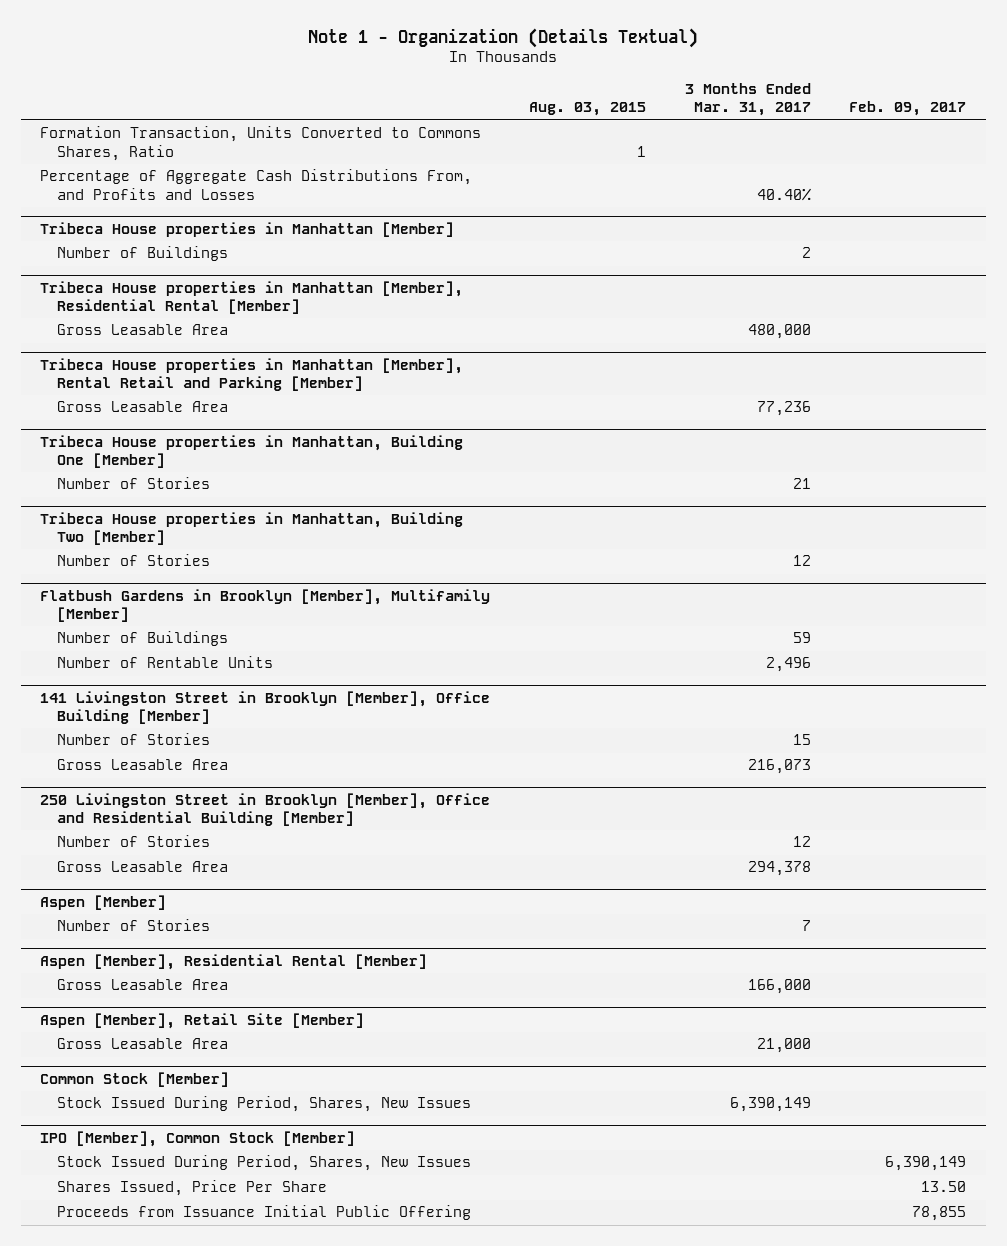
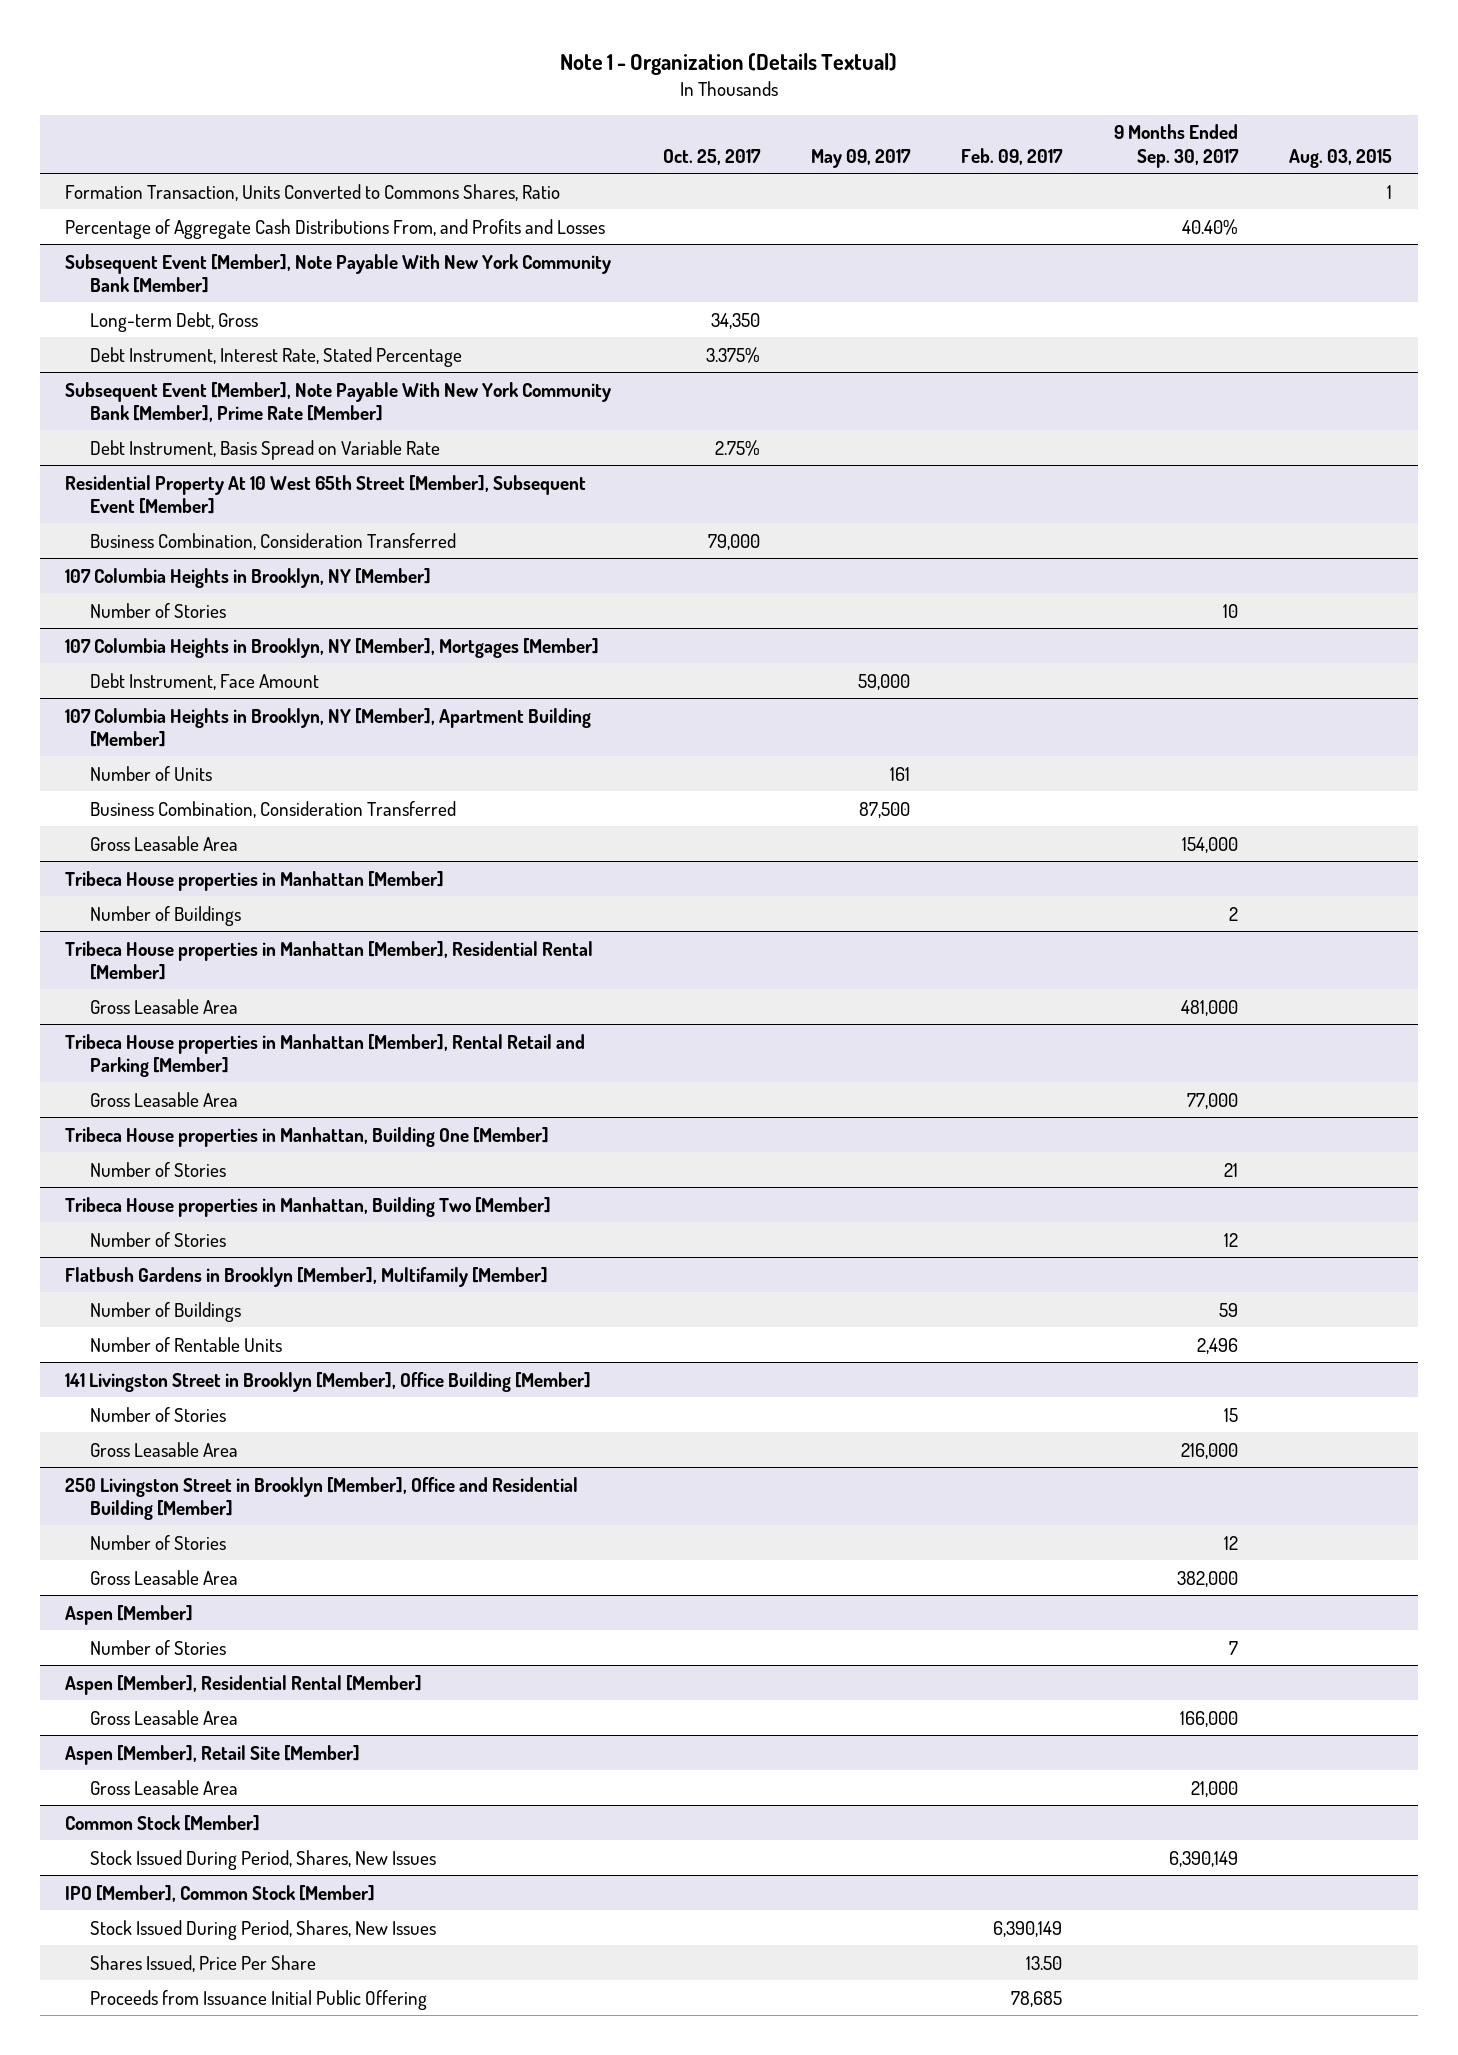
- | Aug. 03, 2015 | 3 Months Ended Mar. 31, 2017 | Feb. 09, 2017
+ | Oct. 25, 2017 | May 09, 2017 | Feb. 09, 2017 | 9 Months Ended Sep. 30, 2017 | Aug. 03, 2015
+ Subsequent Event [Member], Note Payable With New York Community Bank [Member]
+ Long-term Debt, Gross | 34,350 | | | |
+ Debt Instrument, Interest Rate, Stated Percentage | 3.375% | | | |
+ Subsequent Event [Member], Note Payable With New York Community Bank [Member], Prime Rate [Member]
+ Debt Instrument, Basis Spread on Variable Rate | 2.75% | | | |
+ Residential Property At 10 West 65th Street [Member], Subsequent Event [Member]
+ Business Combination, Consideration Transferred | 79,000 | | | |
+ 107 Columbia Heights in Brooklyn, NY [Member]
+ Number of Stories | | | | 10 |
+ 107 Columbia Heights in Brooklyn, NY [Member], Mortgages [Member]
+ Debt Instrument, Face Amount | | 59,000 | | |
+ 107 Columbia Heights in Brooklyn, NY [Member], Apartment Building [Member]
+ Number of Units | | 161 | | |
+ Business Combination, Consideration Transferred | | 87,500 | | |
+ Gross Leasable Area | | | | 154,000 |
@ IPO [Member], Common Stock [Member]
- Proceeds from Issuance Initial Public Offering | | | 78,855
+ Proceeds from Issuance Initial Public Offering | | | 78,685 | |

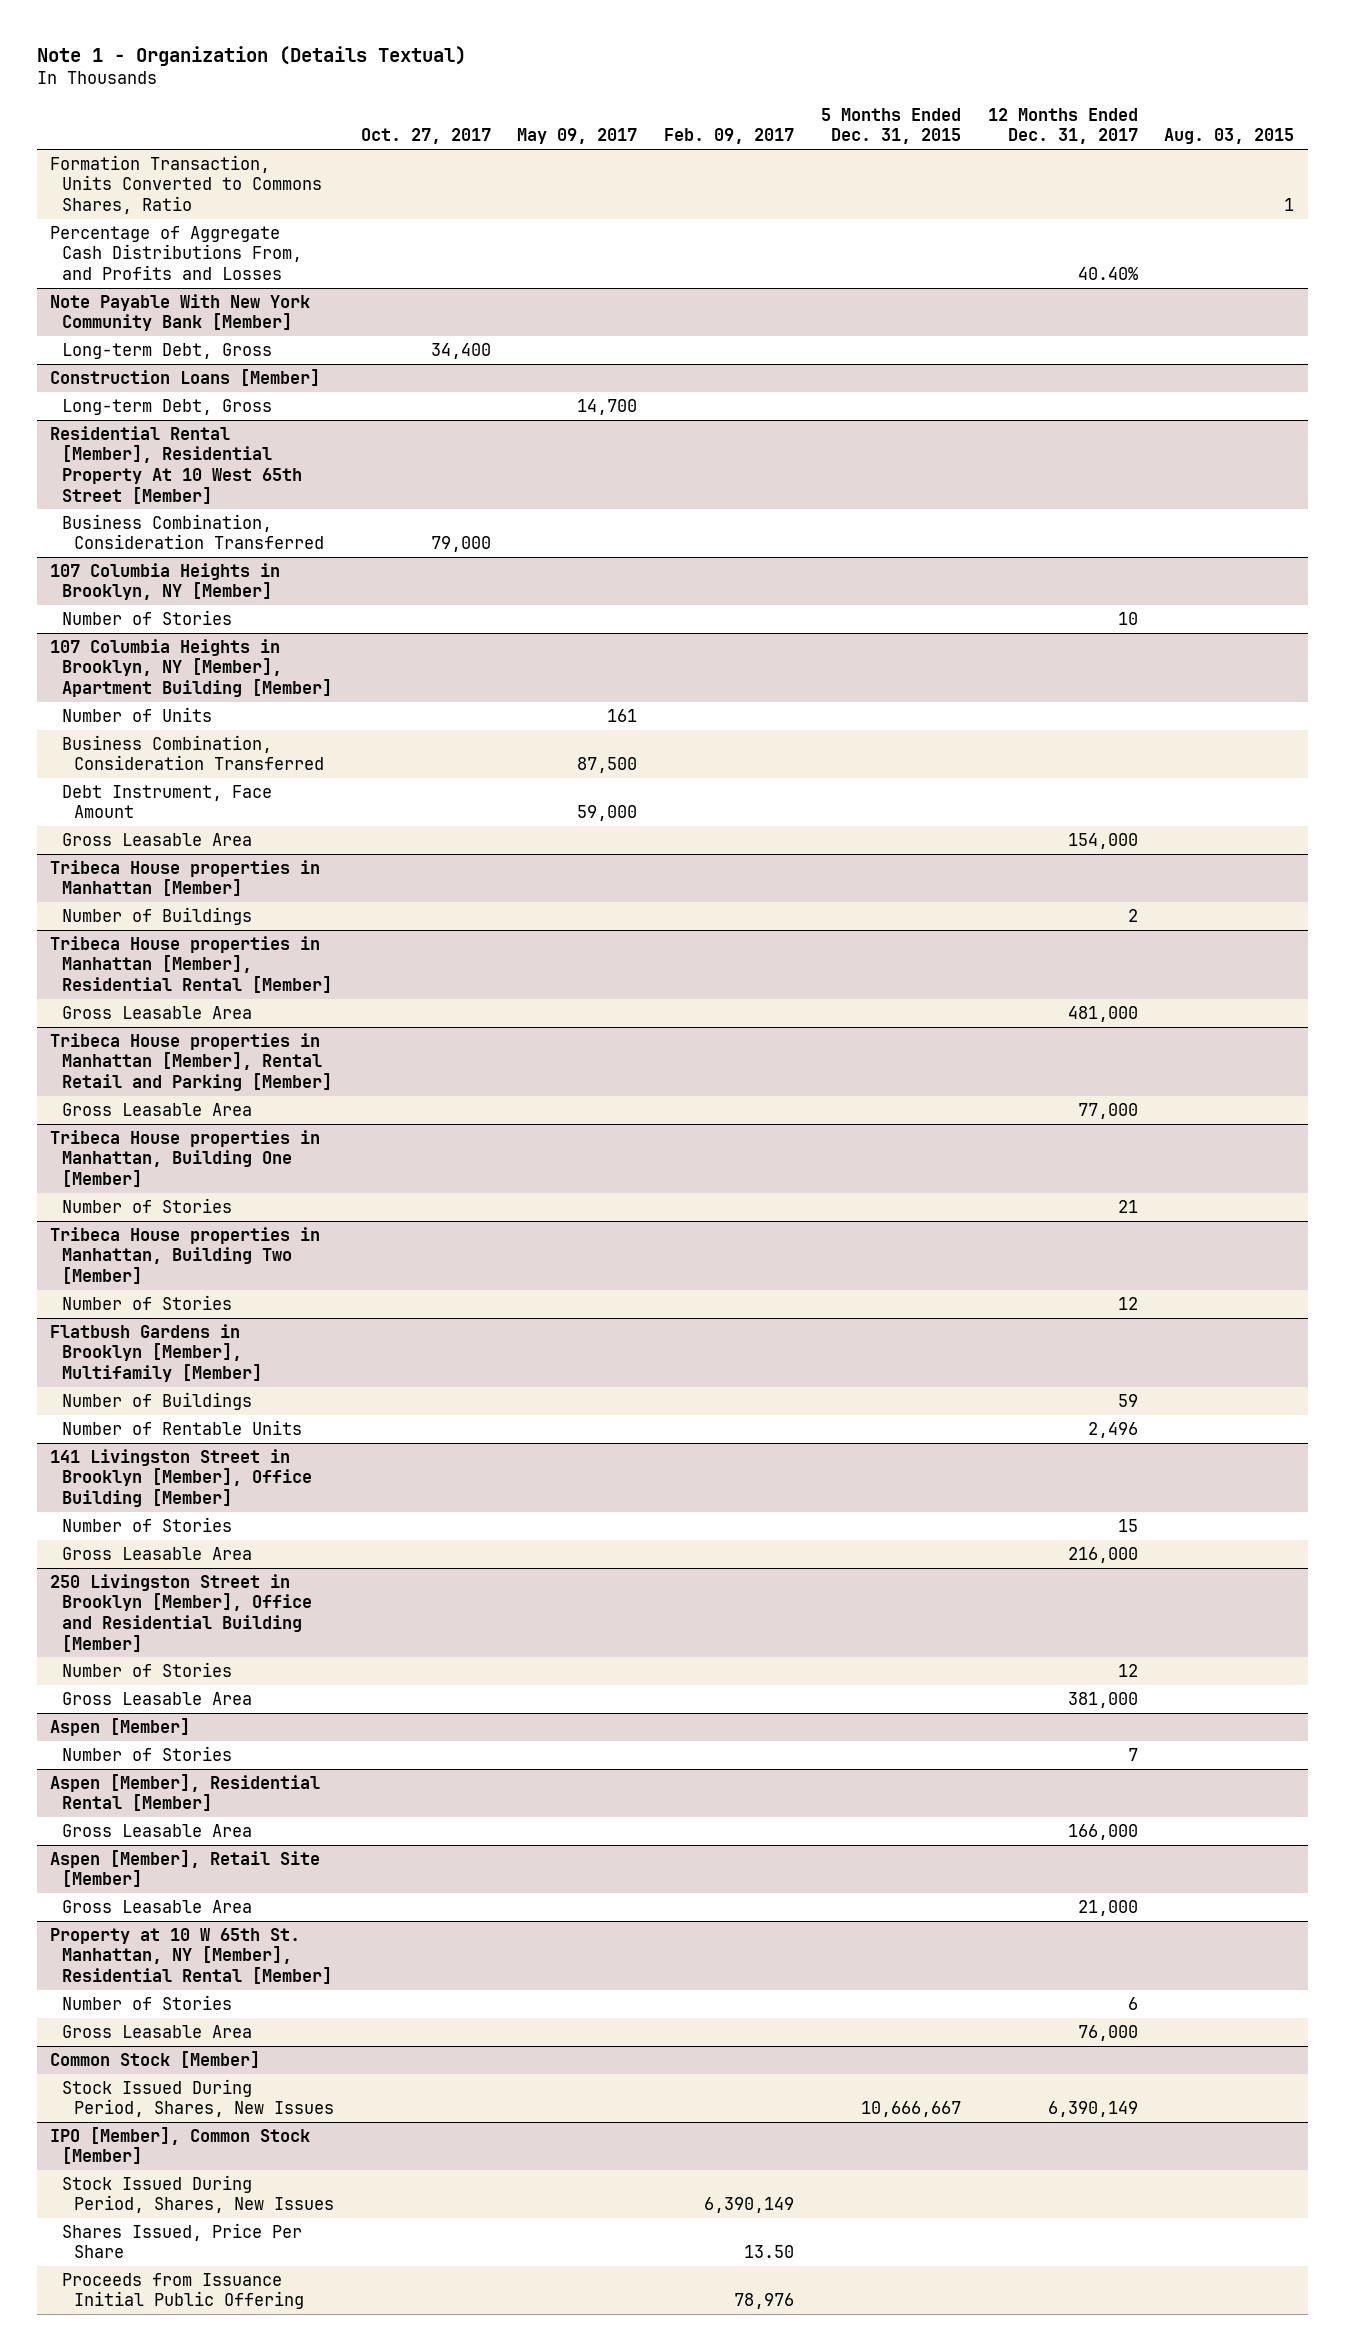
- | Oct. 25, 2017 | May 09, 2017 | Feb. 09, 2017 | 9 Months Ended Sep. 30, 2017 | Aug. 03, 2015
+ | Oct. 27, 2017 | May 09, 2017 | Feb. 09, 2017 | 5 Months Ended Dec. 31, 2015 | 12 Months Ended Dec. 31, 2017 | Aug. 03, 2015
- Subsequent Event [Member], Note Payable With New York Community Bank [Member]
+ Note Payable With New York Community Bank [Member]
- Debt Instrument, Interest Rate, Stated Percentage | 3.375% | | | |
- Subsequent Event [Member], Note Payable With New York Community Bank [Member], Prime Rate [Member]
- Debt Instrument, Basis Spread on Variable Rate | 2.75% | | | |
- Residential Property At 10 West 65th Street [Member], Subsequent Event [Member]
+ Construction Loans [Member]
+ Long-term Debt, Gross | | 14,700 | | | |
+ Residential Rental [Member], Residential Property At 10 West 65th Street [Member]
- 107 Columbia Heights in Brooklyn, NY [Member], Mortgages [Member]
- Debt Instrument, Face Amount | | 59,000 | | |
@ 107 Columbia Heights in Brooklyn, NY [Member], Apartment Building [Member]
+ Debt Instrument, Face Amount | | 59,000 | | | |
+ Property at 10 W 65th St. Manhattan, NY [Member], Residential Rental [Member]
+ Number of Stories | | | | | 6 |
+ Gross Leasable Area | | | | | 76,000 |
@ IPO [Member], Common Stock [Member]
- Proceeds from Issuance Initial Public Offering | | | 78,685 | |
+ Proceeds from Issuance Initial Public Offering | | | 78,976 | | |

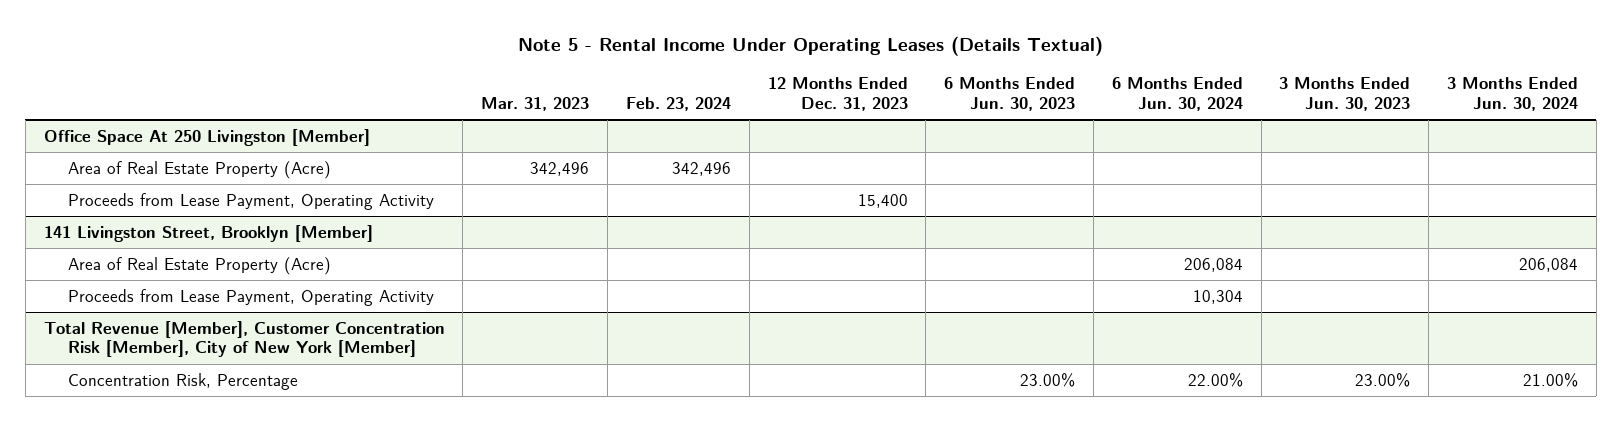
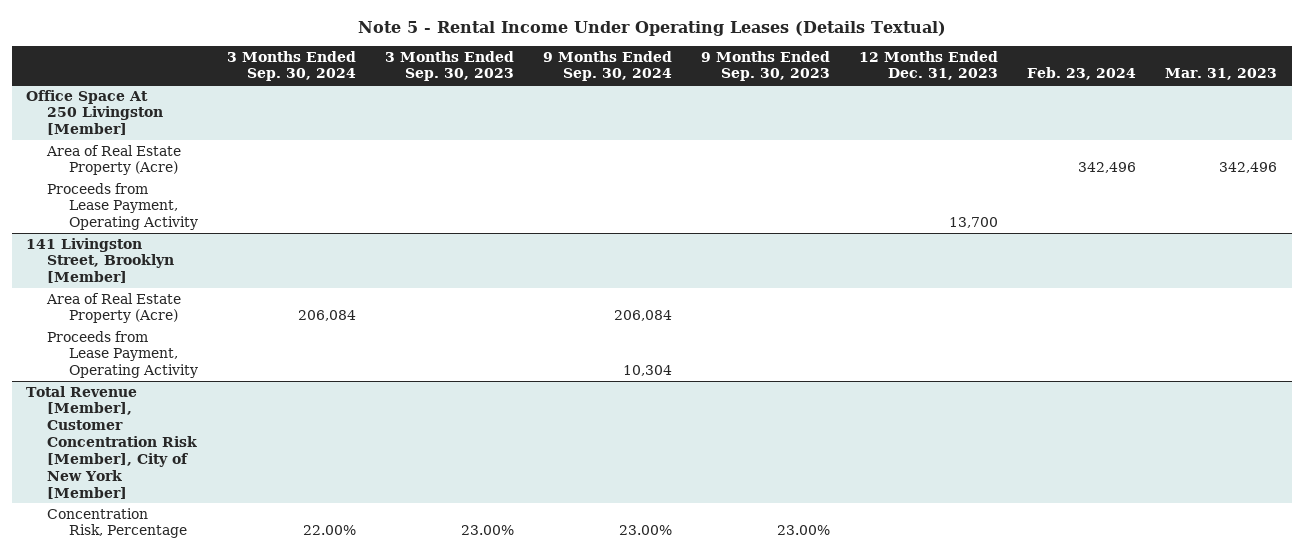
- | Mar. 31, 2023 | Feb. 23, 2024 | 12 Months Ended Dec. 31, 2023 | 6 Months Ended Jun. 30, 2023 | 6 Months Ended Jun. 30, 2024 | 3 Months Ended Jun. 30, 2023 | 3 Months Ended Jun. 30, 2024
+ | 3 Months Ended Sep. 30, 2024 | 3 Months Ended Sep. 30, 2023 | 9 Months Ended Sep. 30, 2024 | 9 Months Ended Sep. 30, 2023 | 12 Months Ended Dec. 31, 2023 | Feb. 23, 2024 | Mar. 31, 2023
@ Office Space At 250 Livingston [Member]
- Proceeds from Lease Payment, Operating Activity | | | 15,400 | | | |
+ Proceeds from Lease Payment, Operating Activity | | | | | 13,700 | |

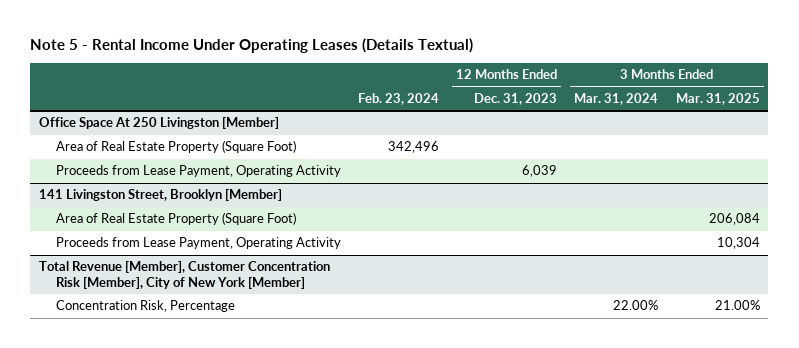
- | 3 Months Ended Sep. 30, 2024 | 3 Months Ended Sep. 30, 2023 | 9 Months Ended Sep. 30, 2024 | 9 Months Ended Sep. 30, 2023 | 12 Months Ended Dec. 31, 2023 | Feb. 23, 2024 | Mar. 31, 2023
+ | Feb. 23, 2024 | 12 Months Ended Dec. 31, 2023 | 3 Months Ended Mar. 31, 2024 | 3 Months Ended Mar. 31, 2025
@ Office Space At 250 Livingston [Member]
- Area of Real Estate Property (Acre) | | | | | | 342,496 | 342,496
- Proceeds from Lease Payment, Operating Activity | | | | | 13,700 | |
+ Area of Real Estate Property (Square Foot) | 342,496 | | |
+ Proceeds from Lease Payment, Operating Activity | | 6,039 | |
@ 141 Livingston Street, Brooklyn [Member]
- Area of Real Estate Property (Acre) | 206,084 | | 206,084 | | | |
+ Area of Real Estate Property (Square Foot) | | | | 206,084

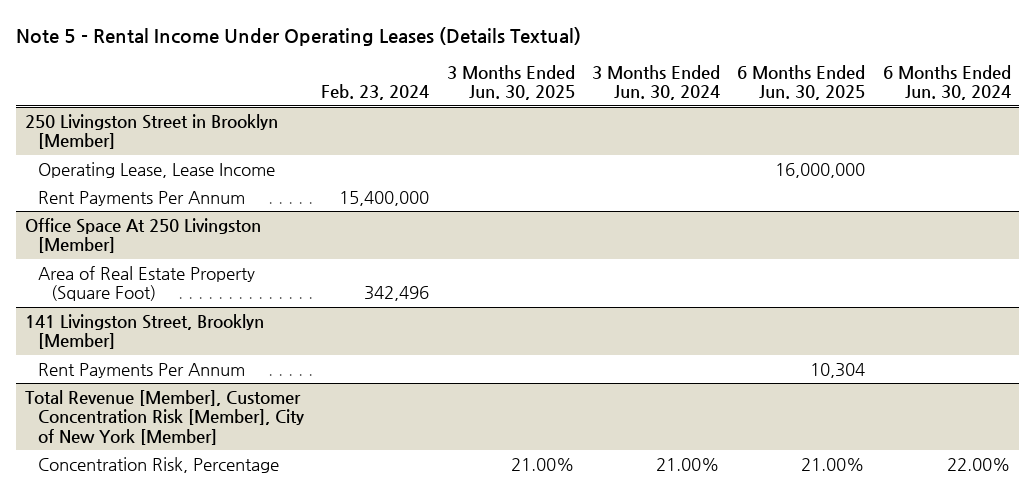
- | Feb. 23, 2024 | 12 Months Ended Dec. 31, 2023 | 3 Months Ended Mar. 31, 2024 | 3 Months Ended Mar. 31, 2025
+ | Feb. 23, 2024 | 3 Months Ended Jun. 30, 2025 | 3 Months Ended Jun. 30, 2024 | 6 Months Ended Jun. 30, 2025 | 6 Months Ended Jun. 30, 2024
+ 250 Livingston Street in Brooklyn [Member]
+ Operating Lease, Lease Income | | | | 16,000,000 |
+ Rent Payments Per Annum | 15,400,000 | | | |
@ Office Space At 250 Livingston [Member]
- Proceeds from Lease Payment, Operating Activity | | 6,039 | |
@ 141 Livingston Street, Brooklyn [Member]
- Area of Real Estate Property (Square Foot) | | | | 206,084
- Proceeds from Lease Payment, Operating Activity | | | | 10,304
+ Rent Payments Per Annum | | | | 10,304 |

